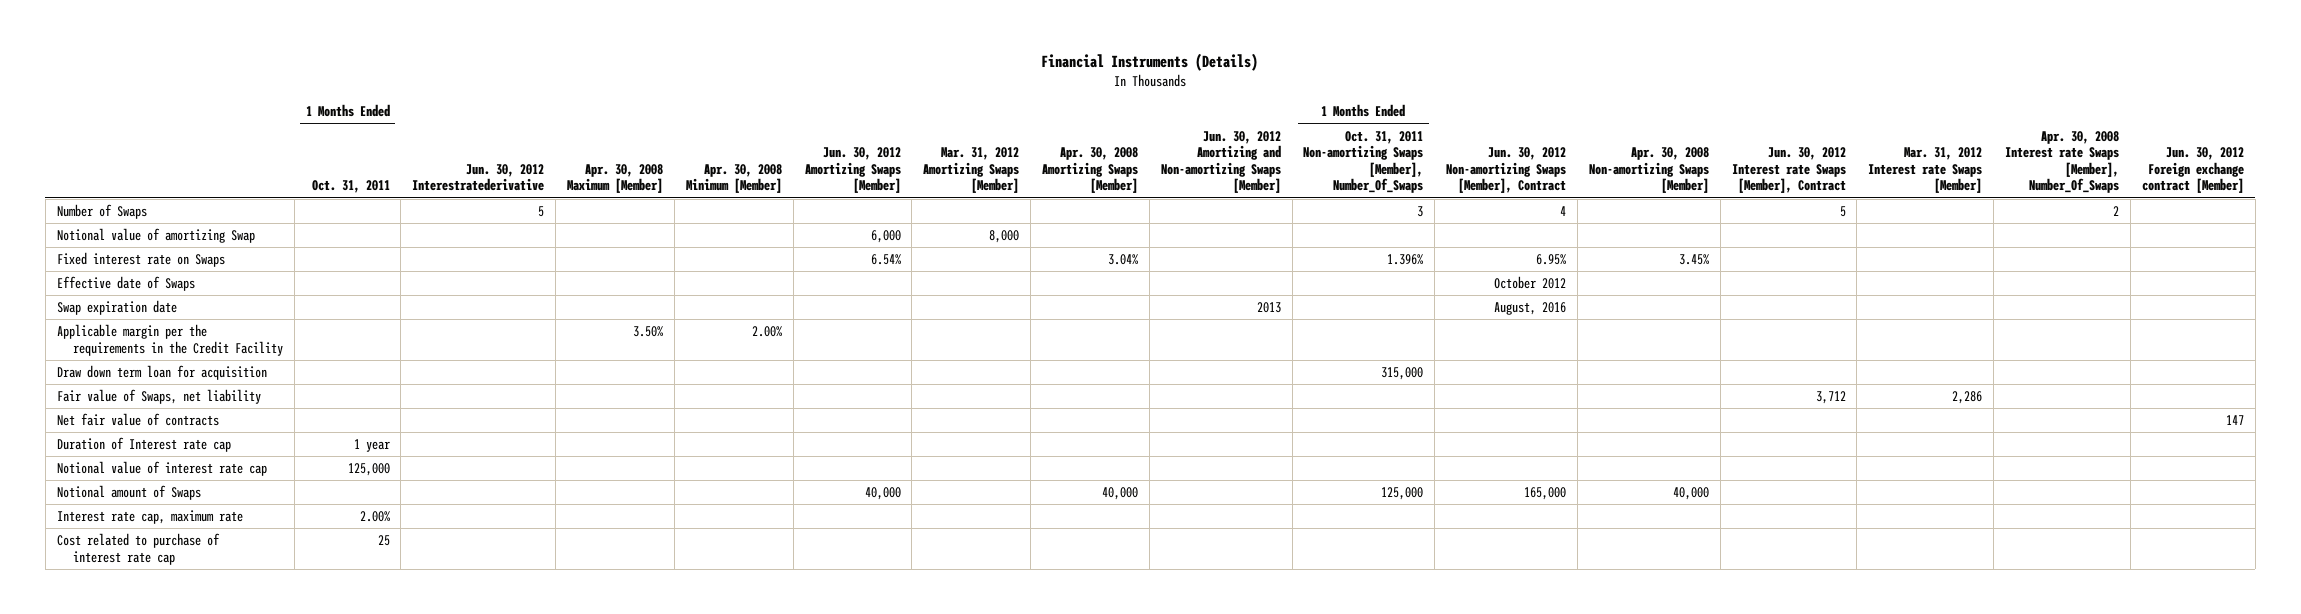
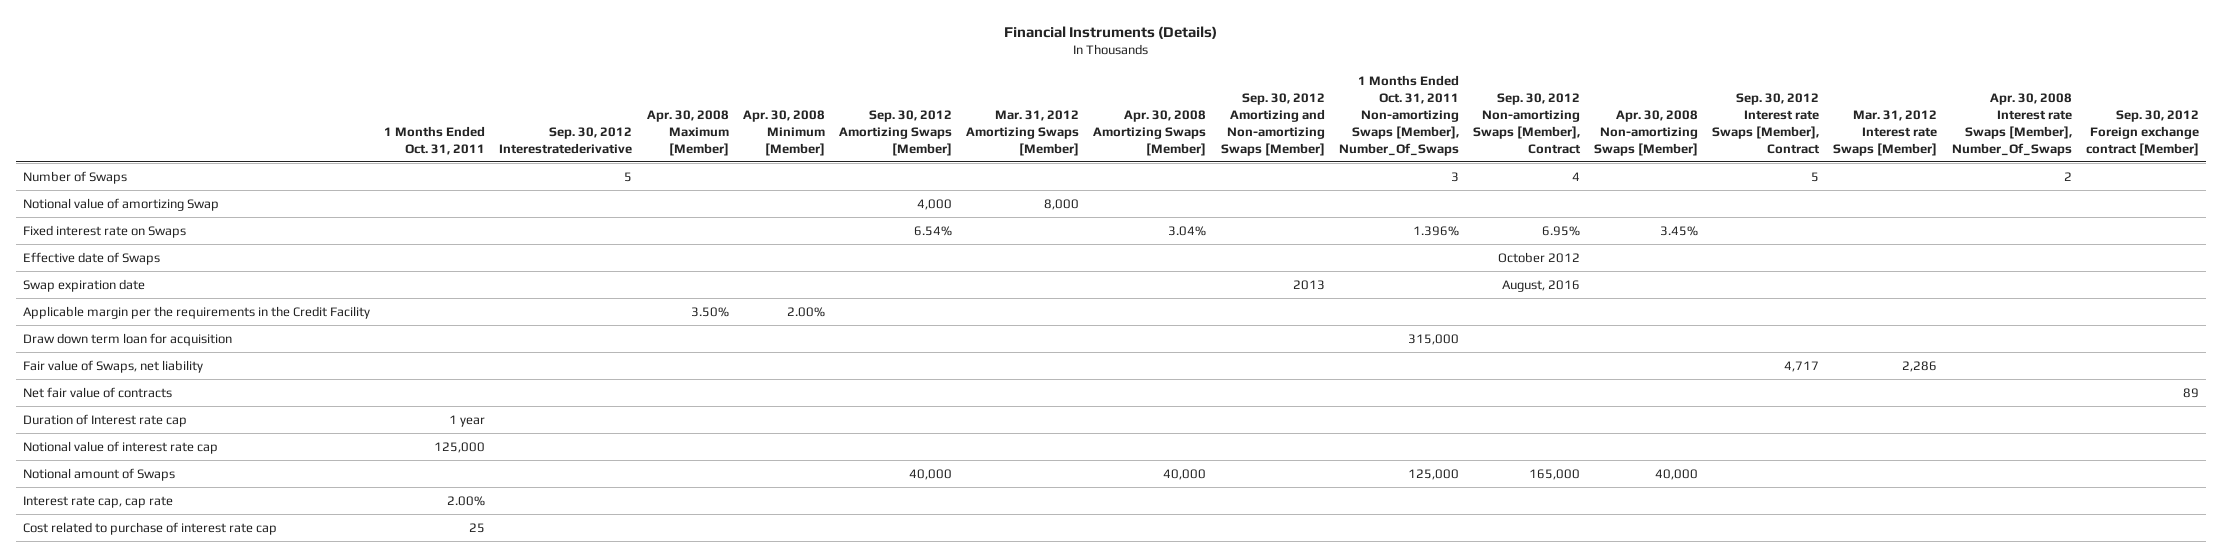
- | 1 Months Ended Oct. 31, 2011 | Jun. 30, 2012 Interestratederivative | Apr. 30, 2008 Maximum [Member] | Apr. 30, 2008 Minimum [Member] | Jun. 30, 2012 Amortizing Swaps [Member] | Mar. 31, 2012 Amortizing Swaps [Member] | Apr. 30, 2008 Amortizing Swaps [Member] | Jun. 30, 2012 Amortizing and Non-amortizing Swaps [Member] | 1 Months Ended Oct. 31, 2011 Non-amortizing Swaps [Member], Number_Of_Swaps | Jun. 30, 2012 Non-amortizing Swaps [Member], Contract | Apr. 30, 2008 Non-amortizing Swaps [Member] | Jun. 30, 2012 Interest rate Swaps [Member], Contract | Mar. 31, 2012 Interest rate Swaps [Member] | Apr. 30, 2008 Interest rate Swaps [Member], Number_Of_Swaps | Jun. 30, 2012 Foreign exchange contract [Member]
+ | 1 Months Ended Oct. 31, 2011 | Sep. 30, 2012 Interestratederivative | Apr. 30, 2008 Maximum [Member] | Apr. 30, 2008 Minimum [Member] | Sep. 30, 2012 Amortizing Swaps [Member] | Mar. 31, 2012 Amortizing Swaps [Member] | Apr. 30, 2008 Amortizing Swaps [Member] | Sep. 30, 2012 Amortizing and Non-amortizing Swaps [Member] | 1 Months Ended Oct. 31, 2011 Non-amortizing Swaps [Member], Number_Of_Swaps | Sep. 30, 2012 Non-amortizing Swaps [Member], Contract | Apr. 30, 2008 Non-amortizing Swaps [Member] | Sep. 30, 2012 Interest rate Swaps [Member], Contract | Mar. 31, 2012 Interest rate Swaps [Member] | Apr. 30, 2008 Interest rate Swaps [Member], Number_Of_Swaps | Sep. 30, 2012 Foreign exchange contract [Member]
- Interest rate cap, maximum rate | 2.00% | | | | | | | | | | | | | |
+ Interest rate cap, cap rate | 2.00% | | | | | | | | | | | | | |

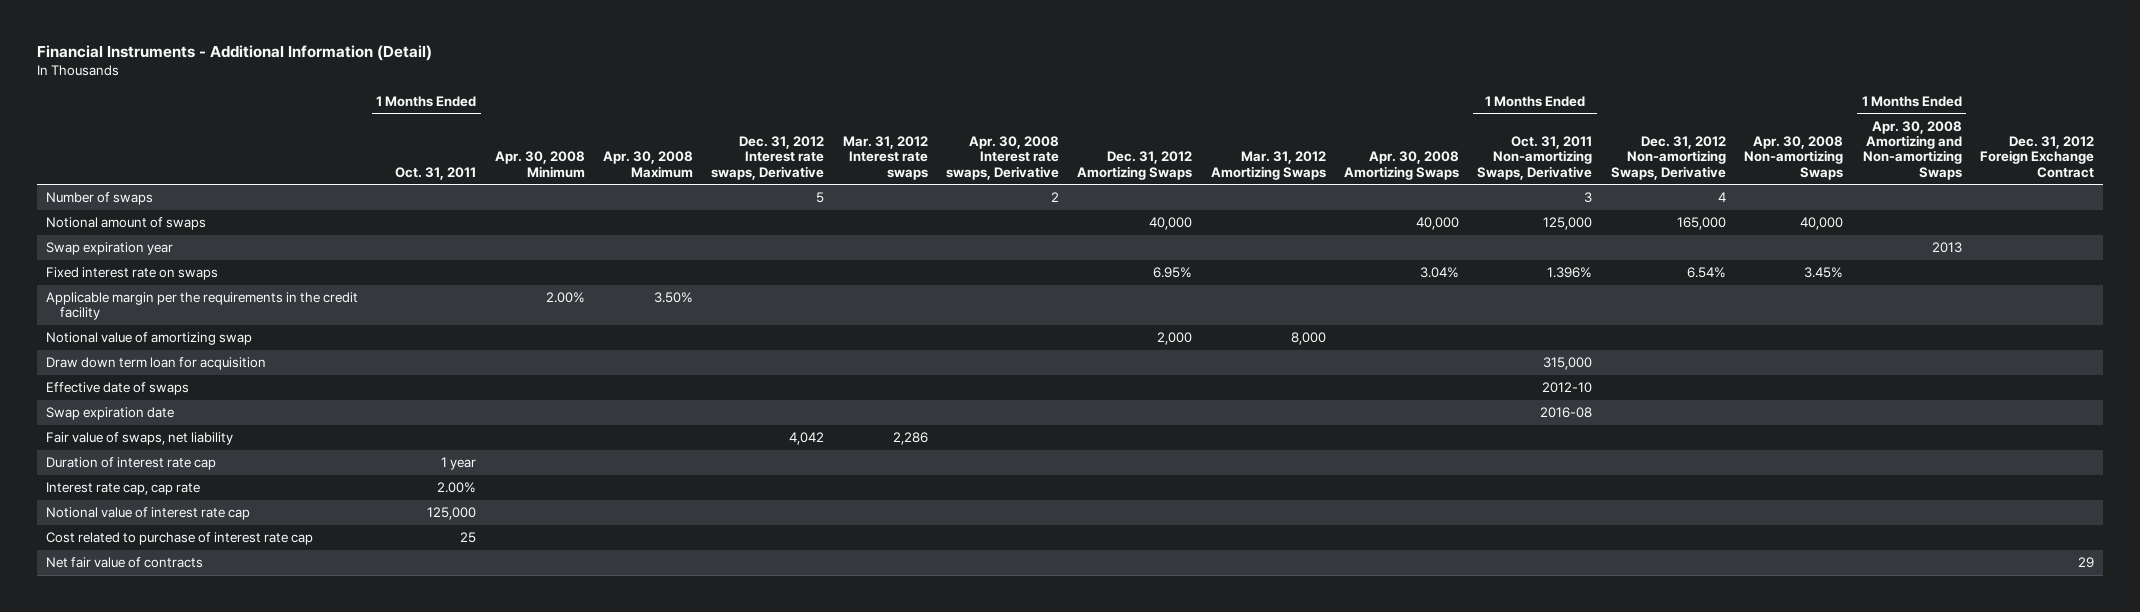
- Financial Instruments (Details)
+ Financial Instruments - Additional Information (Detail)
- | 1 Months Ended Oct. 31, 2011 | Sep. 30, 2012 Interestratederivative | Apr. 30, 2008 Maximum [Member] | Apr. 30, 2008 Minimum [Member] | Sep. 30, 2012 Amortizing Swaps [Member] | Mar. 31, 2012 Amortizing Swaps [Member] | Apr. 30, 2008 Amortizing Swaps [Member] | Sep. 30, 2012 Amortizing and Non-amortizing Swaps [Member] | 1 Months Ended Oct. 31, 2011 Non-amortizing Swaps [Member], Number_Of_Swaps | Sep. 30, 2012 Non-amortizing Swaps [Member], Contract | Apr. 30, 2008 Non-amortizing Swaps [Member] | Sep. 30, 2012 Interest rate Swaps [Member], Contract | Mar. 31, 2012 Interest rate Swaps [Member] | Apr. 30, 2008 Interest rate Swaps [Member], Number_Of_Swaps | Sep. 30, 2012 Foreign exchange contract [Member]
+ | 1 Months Ended Oct. 31, 2011 | Apr. 30, 2008 Minimum | Apr. 30, 2008 Maximum | Dec. 31, 2012 Interest rate swaps, Derivative | Mar. 31, 2012 Interest rate swaps | Apr. 30, 2008 Interest rate swaps, Derivative | Dec. 31, 2012 Amortizing Swaps | Mar. 31, 2012 Amortizing Swaps | Apr. 30, 2008 Amortizing Swaps | 1 Months Ended Oct. 31, 2011 Non-amortizing Swaps, Derivative | Dec. 31, 2012 Non-amortizing Swaps, Derivative | Apr. 30, 2008 Non-amortizing Swaps | 1 Months Ended Apr. 30, 2008 Amortizing and Non-amortizing Swaps | Dec. 31, 2012 Foreign Exchange Contract
- Number of Swaps | | 5 | | | | | | | 3 | 4 | | 5 | | 2 |
- Notional value of amortizing Swap | | | | | 4,000 | 8,000 | | | | | | | | |
- Fixed interest rate on Swaps | | | | | 6.54% | | 3.04% | | 1.396% | 6.95% | 3.45% | | | |
- Effective date of Swaps | | | | | | | | | | October 2012 | | | | |
- Applicable margin per the requirements in the Credit Facility | | | 3.50% | 2.00% | | | | | | | | | | |
+ Number of swaps | | | | 5 | | 2 | | | | 3 | 4 | | |
+ Notional amount of swaps | | | | | | | 40,000 | | 40,000 | 125,000 | 165,000 | 40,000 | |
+ Swap expiration year | | | | | | | | | | | | | 2013 |
+ Fixed interest rate on swaps | | | | | | | 6.95% | | 3.04% | 1.396% | 6.54% | 3.45% | |
+ Applicable margin per the requirements in the credit facility | | 2.00% | 3.50% | | | | | | | | | | |
+ Notional value of amortizing swap | | | | | | | 2,000 | 8,000 | | | | | |
- Fair value of Swaps, net liability | | | | | | | | | | | | 4,717 | 2,286 | |
- Duration of Interest rate cap | 1 year | | | | | | | | | | | | | |
- Notional amount of Swaps | | | | | 40,000 | | 40,000 | | 125,000 | 165,000 | 40,000 | | | |
+ Effective date of swaps | | | | | | | | | | 2012-10 | | | |
moved down: Swap expiration date | | | | | | | | | | 2016-08 | | | |
+ Fair value of swaps, net liability | | | | 4,042 | 2,286 | | | | | | | | |
+ Duration of interest rate cap | 1 year | | | | | | | | | | | | |
moved down: Notional value of interest rate cap | 125,000 | | | | | | | | | | | | |
moved down: Net fair value of contracts | | | | | | | | | | | | | | 29

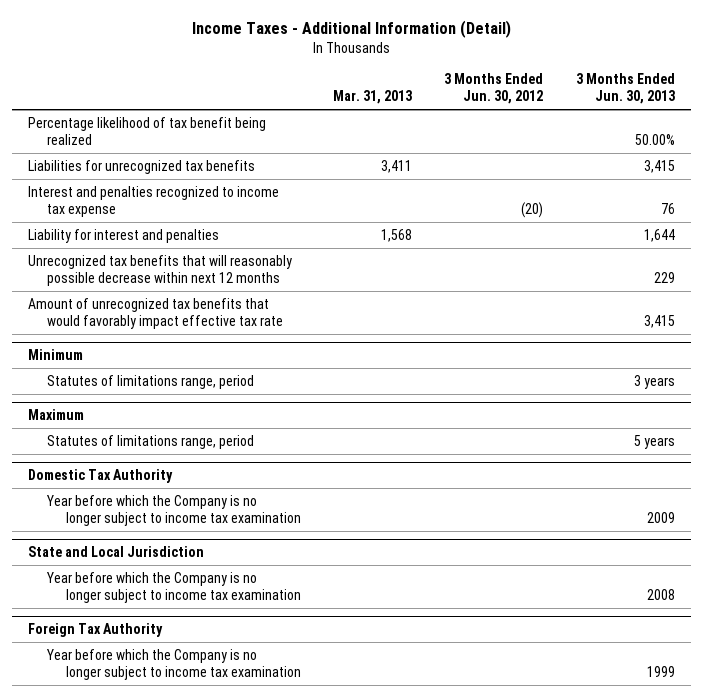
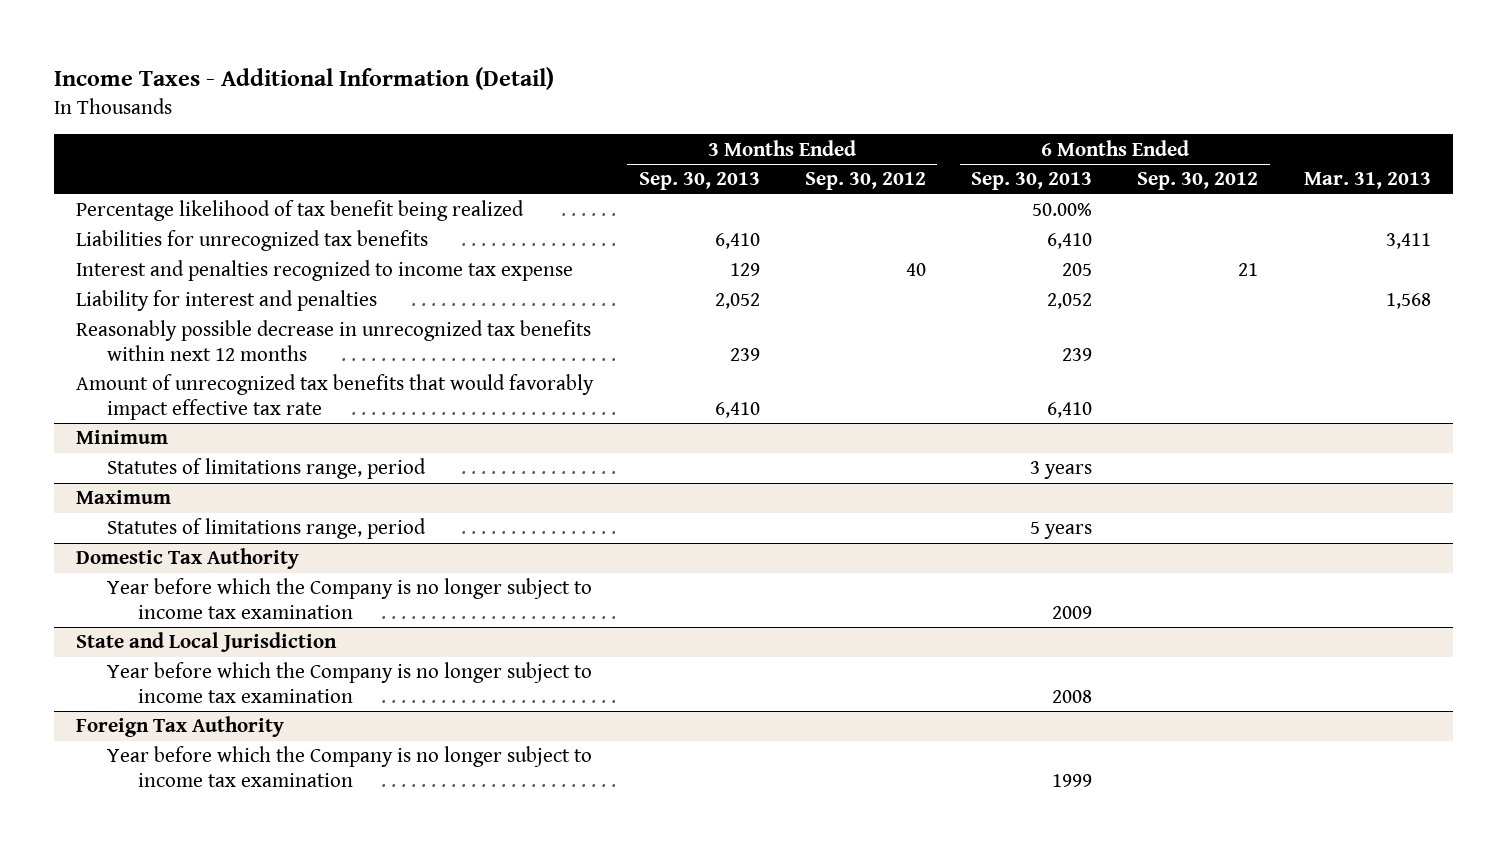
- | Mar. 31, 2013 | 3 Months Ended Jun. 30, 2012 | 3 Months Ended Jun. 30, 2013
+ | 3 Months Ended Sep. 30, 2013 | 3 Months Ended Sep. 30, 2012 | 6 Months Ended Sep. 30, 2013 | 6 Months Ended Sep. 30, 2012 | Mar. 31, 2013
- Unrecognized tax benefits that will reasonably possible decrease within next 12 months | | | 229
+ Reasonably possible decrease in unrecognized tax benefits within next 12 months | 239 | | 239 | |

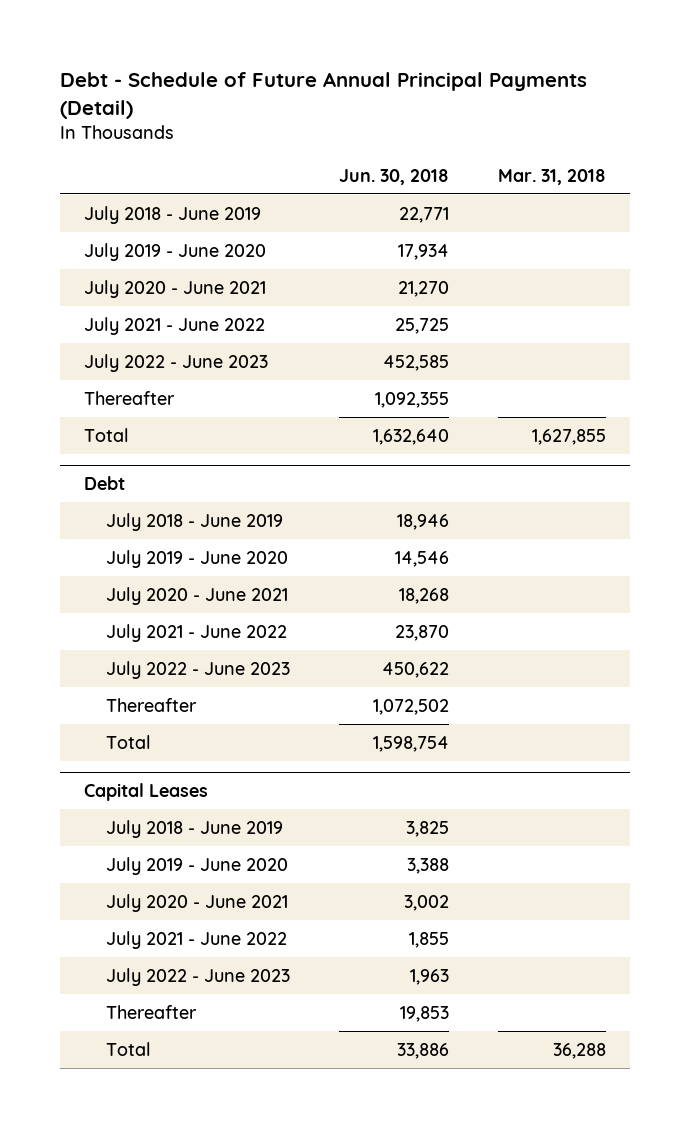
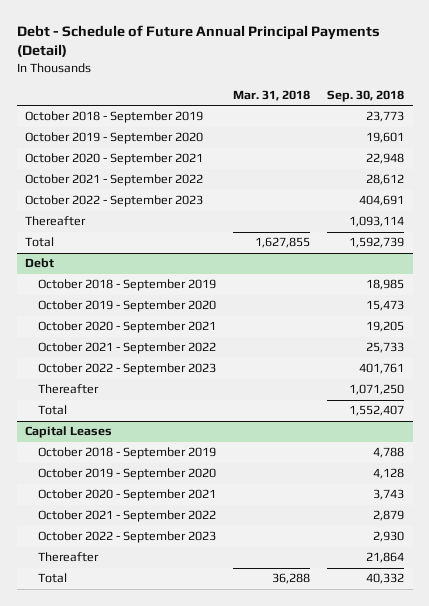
- | Jun. 30, 2018 | Mar. 31, 2018
+ | Mar. 31, 2018 | Sep. 30, 2018
- July 2018 - June 2019 | 22,771 |
- July 2019 - June 2020 | 17,934 |
- July 2020 - June 2021 | 21,270 |
- July 2021 - June 2022 | 25,725 |
- July 2022 - June 2023 | 452,585 |
+ October 2018 - September 2019 | | 23,773
+ October 2019 - September 2020 | | 19,601
+ October 2020 - September 2021 | | 22,948
+ October 2021 - September 2022 | | 28,612
+ October 2022 - September 2023 | | 404,691
@ Debt
- July 2018 - June 2019 | 18,946 |
- July 2019 - June 2020 | 14,546 |
- July 2020 - June 2021 | 18,268 |
- July 2021 - June 2022 | 23,870 |
- July 2022 - June 2023 | 450,622 |
+ October 2018 - September 2019 | | 18,985
+ October 2019 - September 2020 | | 15,473
+ October 2020 - September 2021 | | 19,205
+ October 2021 - September 2022 | | 25,733
+ October 2022 - September 2023 | | 401,761
@ Capital Leases
- July 2018 - June 2019 | 3,825 |
- July 2019 - June 2020 | 3,388 |
- July 2020 - June 2021 | 3,002 |
- July 2021 - June 2022 | 1,855 |
- July 2022 - June 2023 | 1,963 |
+ October 2018 - September 2019 | | 4,788
+ October 2019 - September 2020 | | 4,128
+ October 2020 - September 2021 | | 3,743
+ October 2021 - September 2022 | | 2,879
+ October 2022 - September 2023 | | 2,930

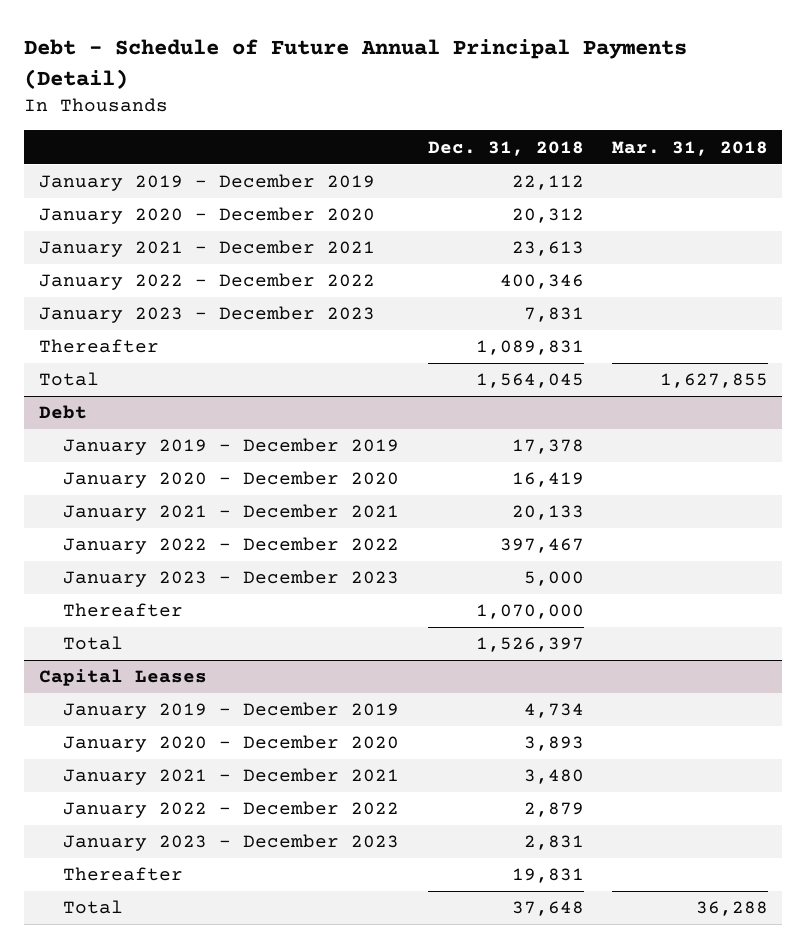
- | Mar. 31, 2018 | Sep. 30, 2018
+ | Dec. 31, 2018 | Mar. 31, 2018
- October 2018 - September 2019 | | 23,773
- October 2019 - September 2020 | | 19,601
- October 2020 - September 2021 | | 22,948
- October 2021 - September 2022 | | 28,612
- October 2022 - September 2023 | | 404,691
+ January 2019 - December 2019 | 22,112 |
+ January 2020 - December 2020 | 20,312 |
+ January 2021 - December 2021 | 23,613 |
+ January 2022 - December 2022 | 400,346 |
+ January 2023 - December 2023 | 7,831 |
@ Debt
- October 2018 - September 2019 | | 18,985
- October 2019 - September 2020 | | 15,473
- October 2020 - September 2021 | | 19,205
- October 2021 - September 2022 | | 25,733
- October 2022 - September 2023 | | 401,761
+ January 2019 - December 2019 | 17,378 |
+ January 2020 - December 2020 | 16,419 |
+ January 2021 - December 2021 | 20,133 |
+ January 2022 - December 2022 | 397,467 |
+ January 2023 - December 2023 | 5,000 |
@ Capital Leases
- October 2018 - September 2019 | | 4,788
- October 2019 - September 2020 | | 4,128
- October 2020 - September 2021 | | 3,743
- October 2021 - September 2022 | | 2,879
- October 2022 - September 2023 | | 2,930
+ January 2019 - December 2019 | 4,734 |
+ January 2020 - December 2020 | 3,893 |
+ January 2021 - December 2021 | 3,480 |
+ January 2022 - December 2022 | 2,879 |
+ January 2023 - December 2023 | 2,831 |

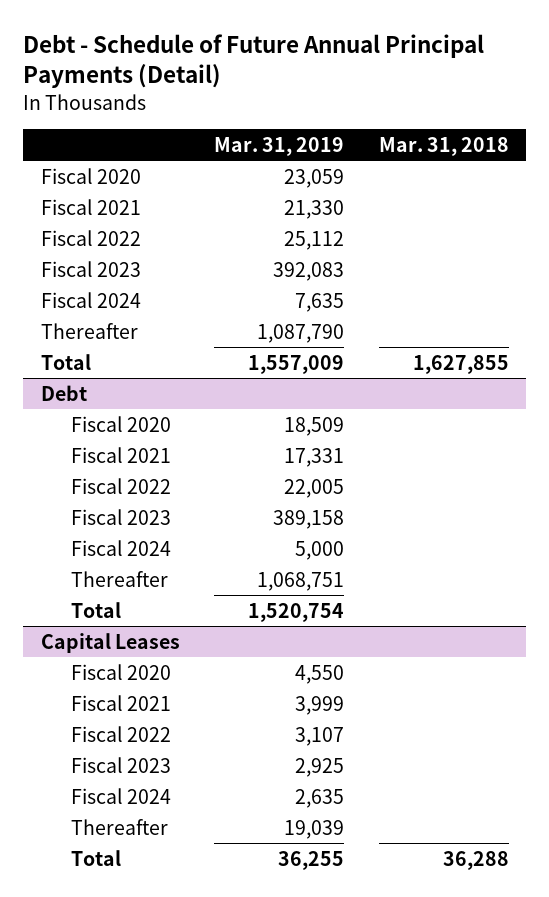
- | Dec. 31, 2018 | Mar. 31, 2018
+ | Mar. 31, 2019 | Mar. 31, 2018
- January 2019 - December 2019 | 22,112 |
- January 2020 - December 2020 | 20,312 |
- January 2021 - December 2021 | 23,613 |
- January 2022 - December 2022 | 400,346 |
- January 2023 - December 2023 | 7,831 |
+ Fiscal 2020 | 23,059 |
+ Fiscal 2021 | 21,330 |
+ Fiscal 2022 | 25,112 |
+ Fiscal 2023 | 392,083 |
+ Fiscal 2024 | 7,635 |
@ Debt
- January 2019 - December 2019 | 17,378 |
- January 2020 - December 2020 | 16,419 |
- January 2021 - December 2021 | 20,133 |
- January 2022 - December 2022 | 397,467 |
- January 2023 - December 2023 | 5,000 |
+ Fiscal 2020 | 18,509 |
+ Fiscal 2021 | 17,331 |
+ Fiscal 2022 | 22,005 |
+ Fiscal 2023 | 389,158 |
+ Fiscal 2024 | 5,000 |
@ Capital Leases
- January 2019 - December 2019 | 4,734 |
- January 2020 - December 2020 | 3,893 |
- January 2021 - December 2021 | 3,480 |
- January 2022 - December 2022 | 2,879 |
- January 2023 - December 2023 | 2,831 |
+ Fiscal 2020 | 4,550 |
+ Fiscal 2021 | 3,999 |
+ Fiscal 2022 | 3,107 |
+ Fiscal 2023 | 2,925 |
+ Fiscal 2024 | 2,635 |

